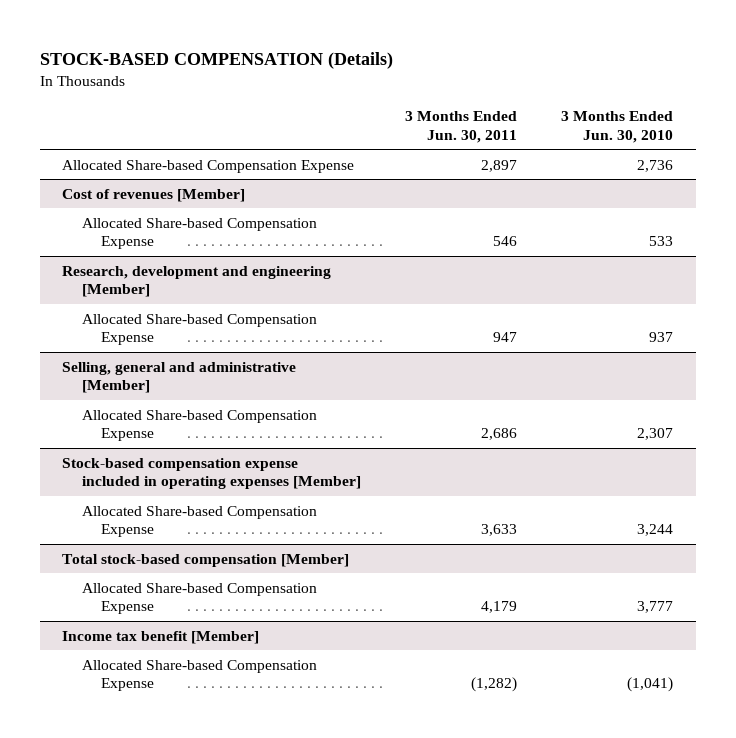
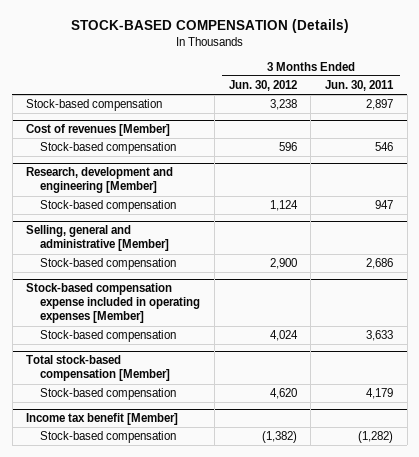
- | 3 Months Ended Jun. 30, 2011 | 3 Months Ended Jun. 30, 2010
+ | 3 Months Ended Jun. 30, 2012 | 3 Months Ended Jun. 30, 2011
- Allocated Share-based Compensation Expense | 2,897 | 2,736
+ Stock-based compensation | 3,238 | 2,897
@ Cost of revenues [Member]
- Allocated Share-based Compensation Expense | 546 | 533
+ Stock-based compensation | 596 | 546
@ Research, development and engineering [Member]
- Allocated Share-based Compensation Expense | 947 | 937
+ Stock-based compensation | 1,124 | 947
@ Selling, general and administrative [Member]
- Allocated Share-based Compensation Expense | 2,686 | 2,307
+ Stock-based compensation | 2,900 | 2,686
@ Stock-based compensation expense included in operating expenses [Member]
- Allocated Share-based Compensation Expense | 3,633 | 3,244
+ Stock-based compensation | 4,024 | 3,633
@ Total stock-based compensation [Member]
- Allocated Share-based Compensation Expense | 4,179 | 3,777
+ Stock-based compensation | 4,620 | 4,179
@ Income tax benefit [Member]
- Allocated Share-based Compensation Expense | (1,282) | (1,041)
+ Stock-based compensation | (1,382) | (1,282)

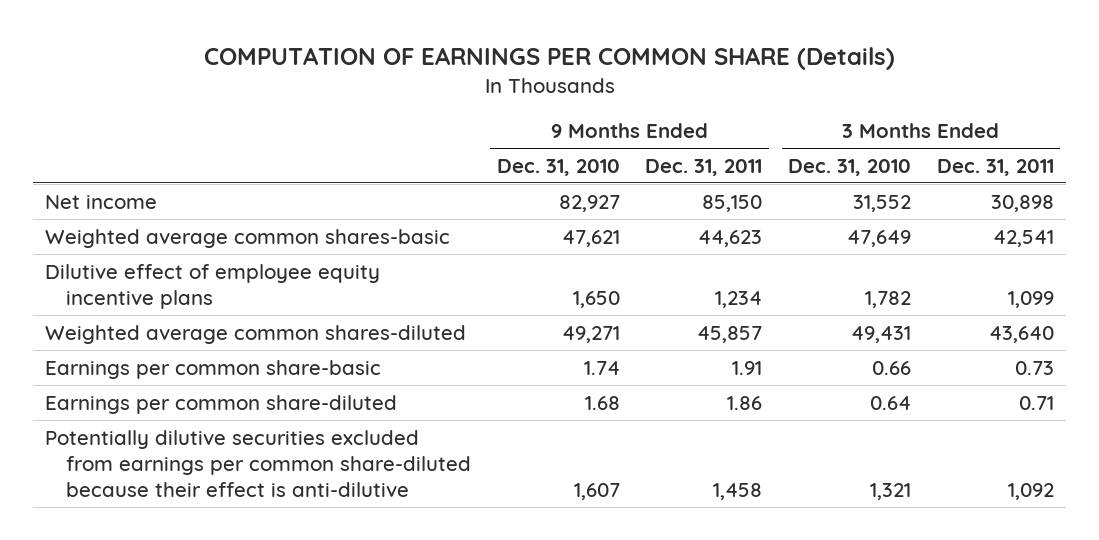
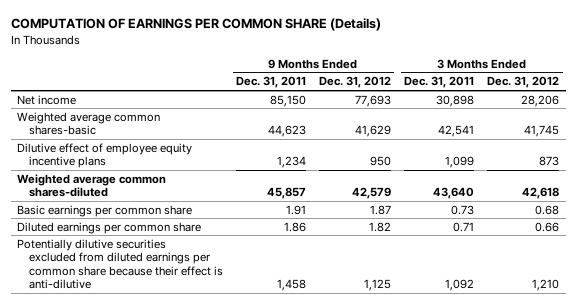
- | 9 Months Ended Dec. 31, 2010 | 9 Months Ended Dec. 31, 2011 | 3 Months Ended Dec. 31, 2010 | 3 Months Ended Dec. 31, 2011
+ | 9 Months Ended Dec. 31, 2011 | 9 Months Ended Dec. 31, 2012 | 3 Months Ended Dec. 31, 2011 | 3 Months Ended Dec. 31, 2012
- Earnings per common share-basic | 1.74 | 1.91 | 0.66 | 0.73
- Earnings per common share-diluted | 1.68 | 1.86 | 0.64 | 0.71
- Potentially dilutive securities excluded from earnings per common share-diluted because their effect is anti-dilutive | 1,607 | 1,458 | 1,321 | 1,092
+ Basic earnings per common share | 1.91 | 1.87 | 0.73 | 0.68
+ Diluted earnings per common share | 1.86 | 1.82 | 0.71 | 0.66
+ Potentially dilutive securities excluded from diluted earnings per common share because their effect is anti-dilutive | 1,458 | 1,125 | 1,092 | 1,210

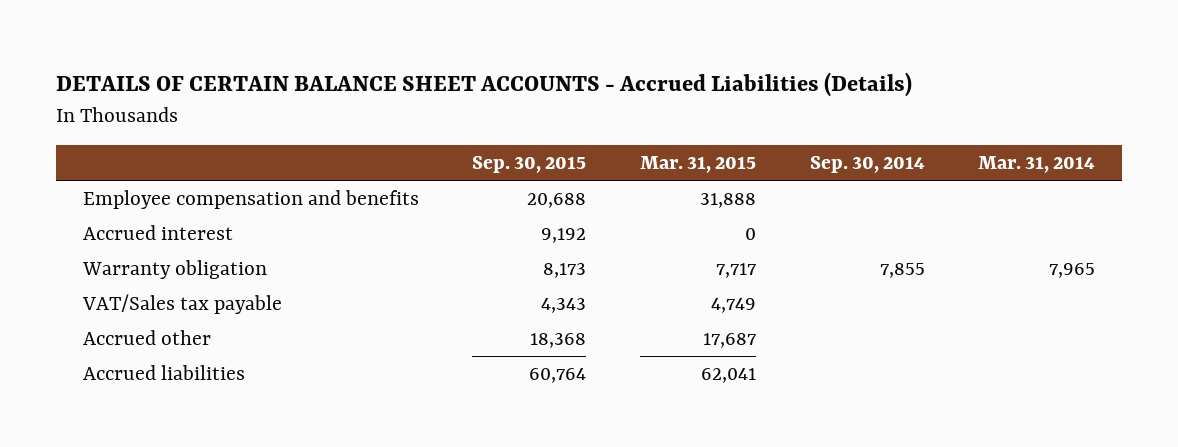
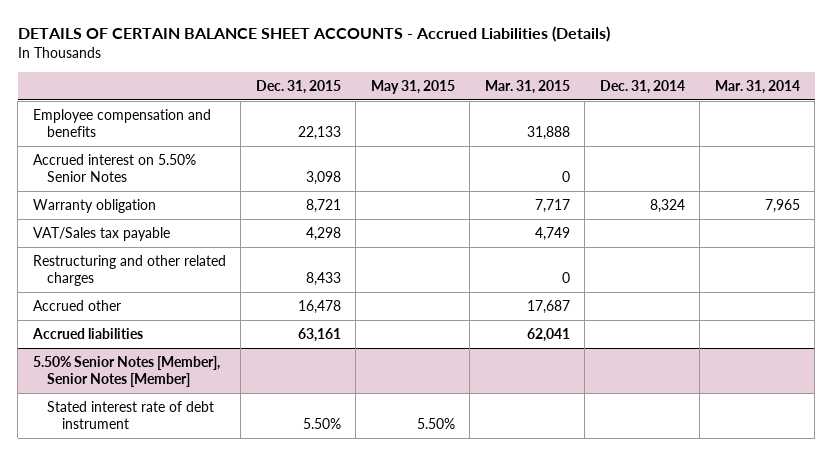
- | Sep. 30, 2015 | Mar. 31, 2015 | Sep. 30, 2014 | Mar. 31, 2014
+ | Dec. 31, 2015 | May 31, 2015 | Mar. 31, 2015 | Dec. 31, 2014 | Mar. 31, 2014
- Accrued interest | 9,192 | 0 | |
+ Accrued interest on 5.50% Senior Notes | 3,098 | | 0 | |
+ Restructuring and other related charges | 8,433 | | 0 | |
+ 5.50% Senior Notes [Member], Senior Notes [Member]
+ Stated interest rate of debt instrument | 5.50% | 5.50% | | |

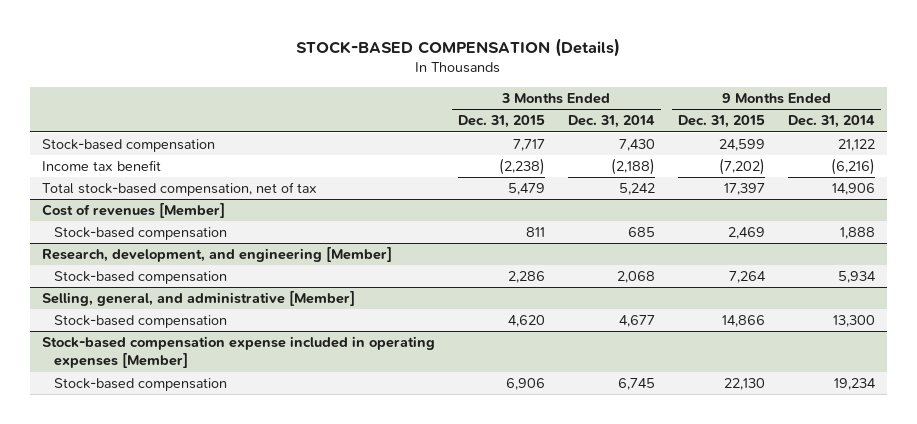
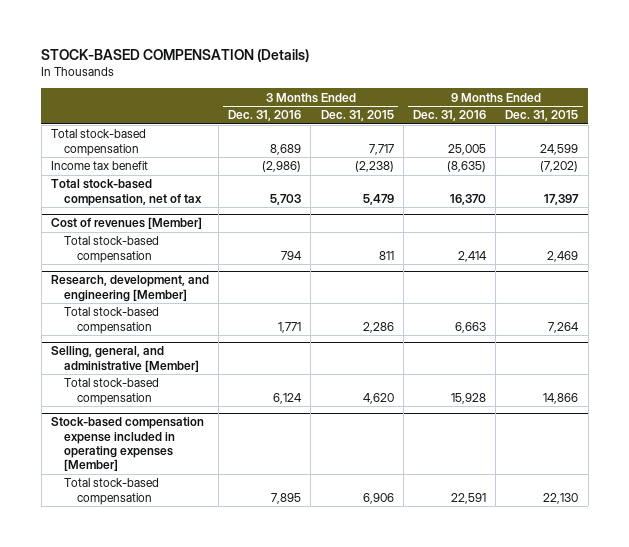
- | 3 Months Ended Dec. 31, 2015 | 3 Months Ended Dec. 31, 2014 | 9 Months Ended Dec. 31, 2015 | 9 Months Ended Dec. 31, 2014
+ | 3 Months Ended Dec. 31, 2016 | 3 Months Ended Dec. 31, 2015 | 9 Months Ended Dec. 31, 2016 | 9 Months Ended Dec. 31, 2015
- Stock-based compensation | 7,717 | 7,430 | 24,599 | 21,122
+ Total stock-based compensation | 8,689 | 7,717 | 25,005 | 24,599
@ Cost of revenues [Member]
- Stock-based compensation | 811 | 685 | 2,469 | 1,888
+ Total stock-based compensation | 794 | 811 | 2,414 | 2,469
@ Research, development, and engineering [Member]
- Stock-based compensation | 2,286 | 2,068 | 7,264 | 5,934
+ Total stock-based compensation | 1,771 | 2,286 | 6,663 | 7,264
@ Selling, general, and administrative [Member]
- Stock-based compensation | 4,620 | 4,677 | 14,866 | 13,300
+ Total stock-based compensation | 6,124 | 4,620 | 15,928 | 14,866
@ Stock-based compensation expense included in operating expenses [Member]
- Stock-based compensation | 6,906 | 6,745 | 22,130 | 19,234
+ Total stock-based compensation | 7,895 | 6,906 | 22,591 | 22,130

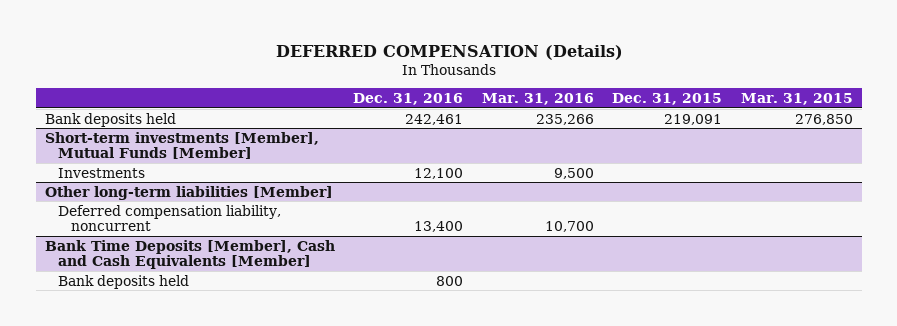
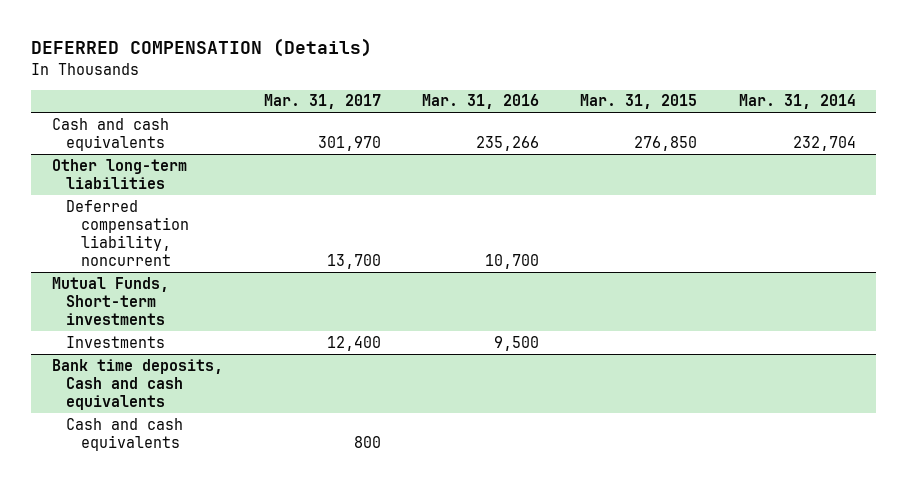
- | Dec. 31, 2016 | Mar. 31, 2016 | Dec. 31, 2015 | Mar. 31, 2015
+ | Mar. 31, 2017 | Mar. 31, 2016 | Mar. 31, 2015 | Mar. 31, 2014
- Bank deposits held | 242,461 | 235,266 | 219,091 | 276,850
- Short-term investments [Member], Mutual Funds [Member]
- Investments | 12,100 | 9,500 | |
- Other long-term liabilities [Member]
+ Cash and cash equivalents | 301,970 | 235,266 | 276,850 | 232,704
+ Other long-term liabilities
- Bank Time Deposits [Member], Cash and Cash Equivalents [Member]
- Bank deposits held | 800 | | |
+ Mutual Funds, Short-term investments
+ Investments | 12,400 | 9,500 | |
+ Bank time deposits, Cash and cash equivalents
+ Cash and cash equivalents | 800 | | |

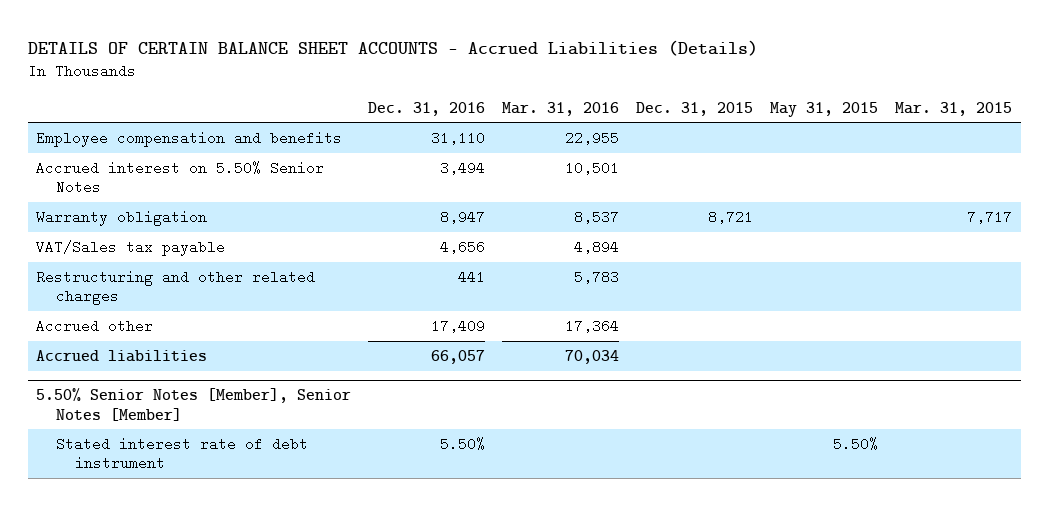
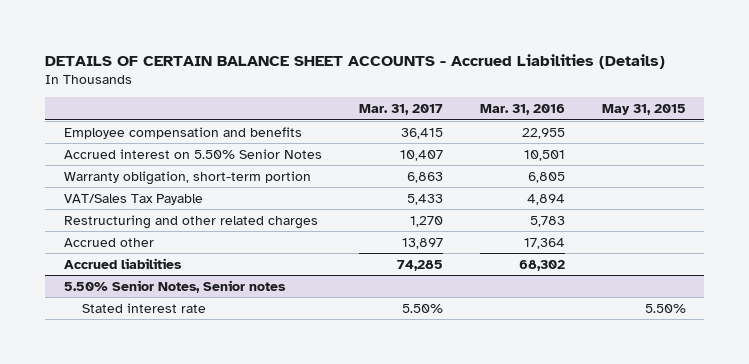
- | Dec. 31, 2016 | Mar. 31, 2016 | Dec. 31, 2015 | May 31, 2015 | Mar. 31, 2015
+ | Mar. 31, 2017 | Mar. 31, 2016 | May 31, 2015
- Warranty obligation | 8,947 | 8,537 | 8,721 | | 7,717
- VAT/Sales tax payable | 4,656 | 4,894 | | |
+ Warranty obligation, short-term portion | 6,863 | 6,805 |
+ VAT/Sales Tax Payable | 5,433 | 4,894 |
- Accrued liabilities | 66,057 | 70,034 | | |
- 5.50% Senior Notes [Member], Senior Notes [Member]
- Stated interest rate of debt instrument | 5.50% | | | 5.50% |
+ Accrued liabilities | 74,285 | 68,302 |
+ 5.50% Senior Notes, Senior notes
+ Stated interest rate | 5.50% | | 5.50%

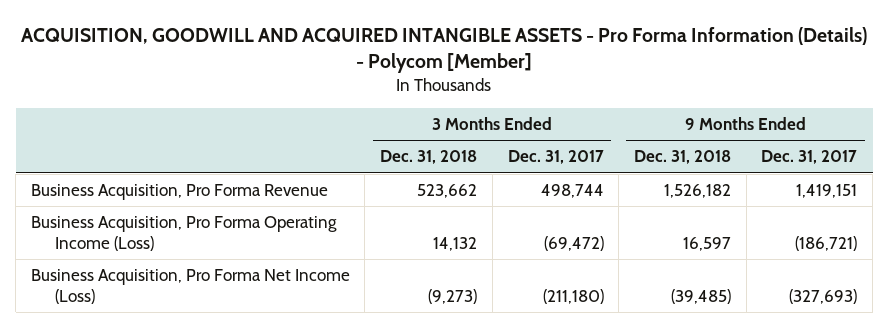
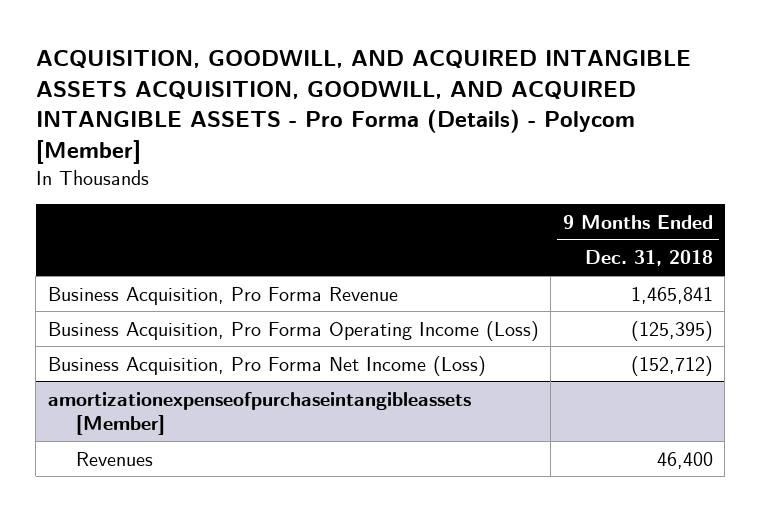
- ACQUISITION, GOODWILL AND ACQUIRED INTANGIBLE ASSETS - Pro Forma Information (Details) - Polycom [Member]
+ ACQUISITION, GOODWILL, AND ACQUIRED INTANGIBLE ASSETS ACQUISITION, GOODWILL, AND ACQUIRED INTANGIBLE ASSETS - Pro Forma (Details) - Polycom [Member]
- | 3 Months Ended Dec. 31, 2018 | 3 Months Ended Dec. 31, 2017 | 9 Months Ended Dec. 31, 2018 | 9 Months Ended Dec. 31, 2017
+ | 9 Months Ended Dec. 31, 2018
- Business Acquisition, Pro Forma Revenue | 523,662 | 498,744 | 1,526,182 | 1,419,151
- Business Acquisition, Pro Forma Operating Income (Loss) | 14,132 | (69,472) | 16,597 | (186,721)
- Business Acquisition, Pro Forma Net Income (Loss) | (9,273) | (211,180) | (39,485) | (327,693)
+ Business Acquisition, Pro Forma Revenue | 1,465,841
+ Business Acquisition, Pro Forma Operating Income (Loss) | (125,395)
+ Business Acquisition, Pro Forma Net Income (Loss) | (152,712)
+ amortizationexpenseofpurchaseintangibleassets [Member]
+ Revenues | 46,400

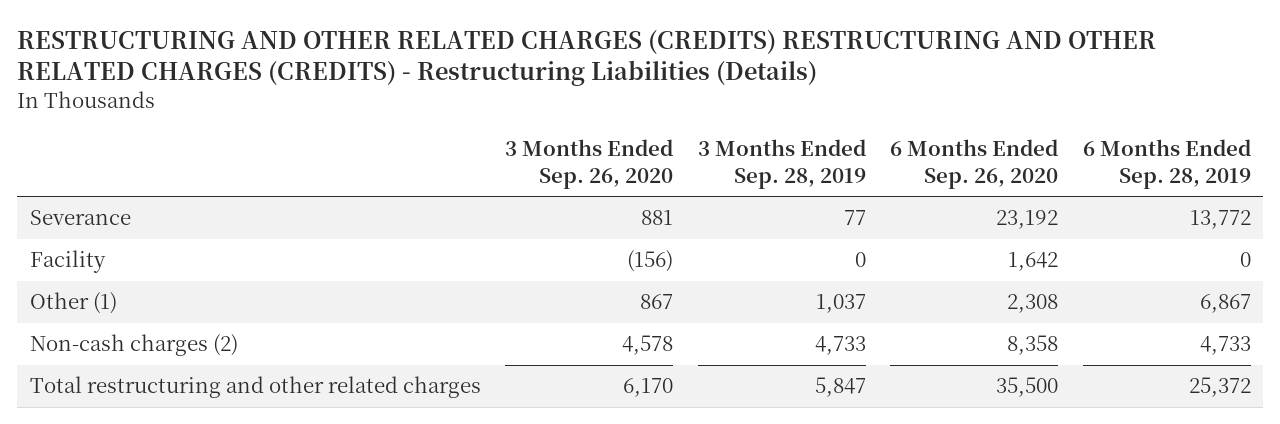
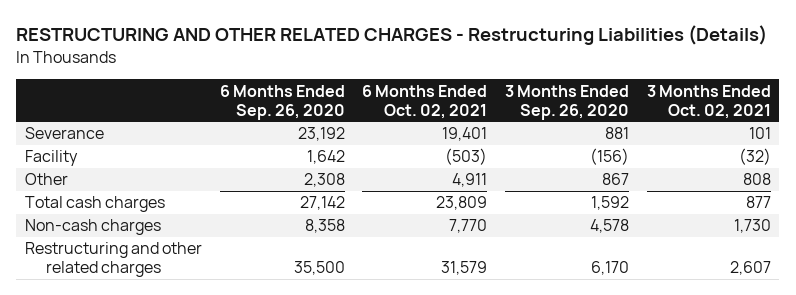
- RESTRUCTURING AND OTHER RELATED CHARGES (CREDITS) RESTRUCTURING AND OTHER RELATED CHARGES (CREDITS) - Restructuring Liabilities (Details)
+ RESTRUCTURING AND OTHER RELATED CHARGES - Restructuring Liabilities (Details)
- | 3 Months Ended Sep. 26, 2020 | 3 Months Ended Sep. 28, 2019 | 6 Months Ended Sep. 26, 2020 | 6 Months Ended Sep. 28, 2019
+ | 6 Months Ended Sep. 26, 2020 | 6 Months Ended Oct. 02, 2021 | 3 Months Ended Sep. 26, 2020 | 3 Months Ended Oct. 02, 2021
- Other (1) | 867 | 1,037 | 2,308 | 6,867
- Non-cash charges (2) | 4,578 | 4,733 | 8,358 | 4,733
- Total restructuring and other related charges | 6,170 | 5,847 | 35,500 | 25,372
+ Other | 2,308 | 4,911 | 867 | 808
+ Total cash charges | 27,142 | 23,809 | 1,592 | 877
+ Non-cash charges | 8,358 | 7,770 | 4,578 | 1,730
+ Restructuring and other related charges | 35,500 | 31,579 | 6,170 | 2,607

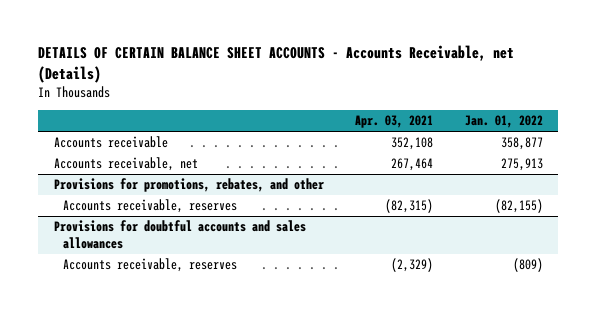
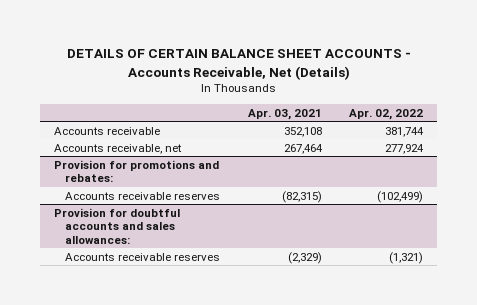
- DETAILS OF CERTAIN BALANCE SHEET ACCOUNTS - Accounts Receivable, net (Details)
+ DETAILS OF CERTAIN BALANCE SHEET ACCOUNTS - Accounts Receivable, Net (Details)
- | Apr. 03, 2021 | Jan. 01, 2022
+ | Apr. 03, 2021 | Apr. 02, 2022
- Provisions for promotions, rebates, and other
- Accounts receivable, reserves | (82,315) | (82,155)
- Provisions for doubtful accounts and sales allowances
- Accounts receivable, reserves | (2,329) | (809)
+ Provision for promotions and rebates:
+ Accounts receivable reserves | (82,315) | (102,499)
+ Provision for doubtful accounts and sales allowances:
+ Accounts receivable reserves | (2,329) | (1,321)

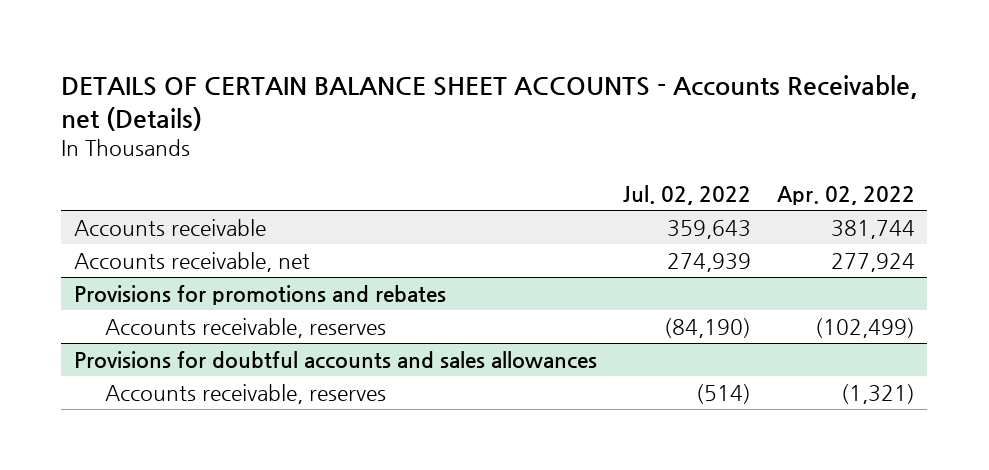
- DETAILS OF CERTAIN BALANCE SHEET ACCOUNTS - Accounts Receivable, Net (Details)
+ DETAILS OF CERTAIN BALANCE SHEET ACCOUNTS - Accounts Receivable, net (Details)
- | Apr. 03, 2021 | Apr. 02, 2022
+ | Jul. 02, 2022 | Apr. 02, 2022
- Provision for promotions and rebates:
- Accounts receivable reserves | (82,315) | (102,499)
- Provision for doubtful accounts and sales allowances:
- Accounts receivable reserves | (2,329) | (1,321)
+ Provisions for promotions and rebates
+ Accounts receivable, reserves | (84,190) | (102,499)
+ Provisions for doubtful accounts and sales allowances
+ Accounts receivable, reserves | (514) | (1,321)

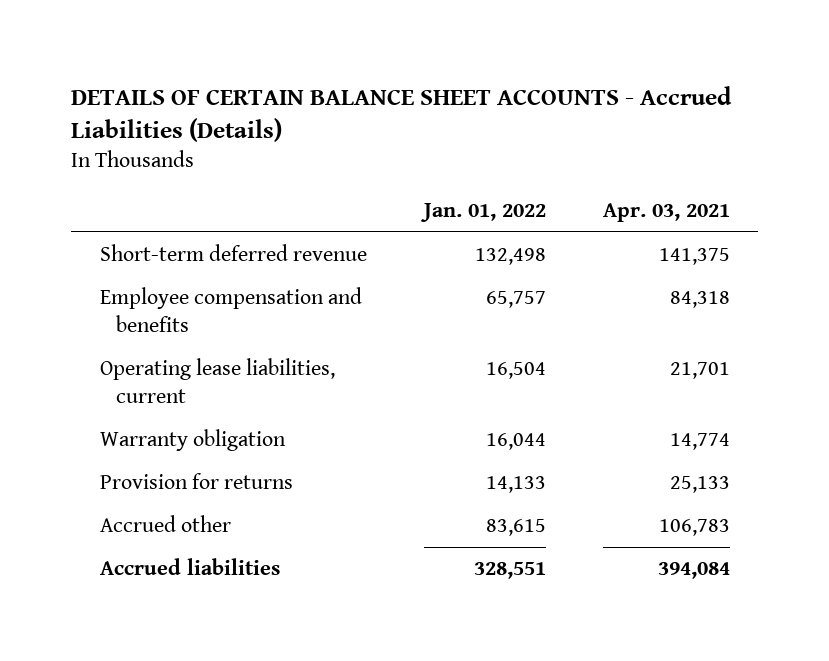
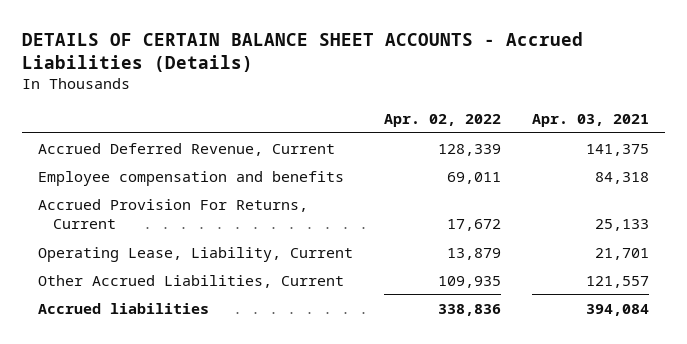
- | Jan. 01, 2022 | Apr. 03, 2021
+ | Apr. 02, 2022 | Apr. 03, 2021
- Short-term deferred revenue | 132,498 | 141,375
+ Accrued Deferred Revenue, Current | 128,339 | 141,375
- Operating lease liabilities, current | 16,504 | 21,701
- Warranty obligation | 16,044 | 14,774
- Provision for returns | 14,133 | 25,133
- Accrued other | 83,615 | 106,783
+ Accrued Provision For Returns, Current | 17,672 | 25,133
+ Operating Lease, Liability, Current | 13,879 | 21,701
+ Other Accrued Liabilities, Current | 109,935 | 121,557

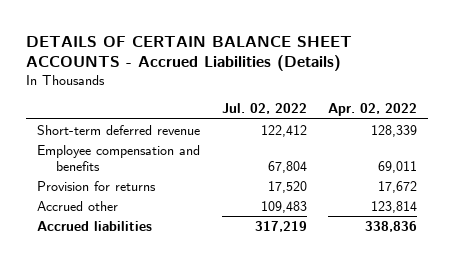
- | Apr. 02, 2022 | Apr. 03, 2021
+ | Jul. 02, 2022 | Apr. 02, 2022
- Accrued Deferred Revenue, Current | 128,339 | 141,375
+ Short-term deferred revenue | 122,412 | 128,339
- Accrued Provision For Returns, Current | 17,672 | 25,133
- Operating Lease, Liability, Current | 13,879 | 21,701
- Other Accrued Liabilities, Current | 109,935 | 121,557
+ Provision for returns | 17,520 | 17,672
+ Accrued other | 109,483 | 123,814

